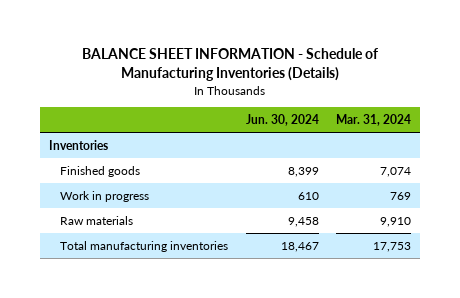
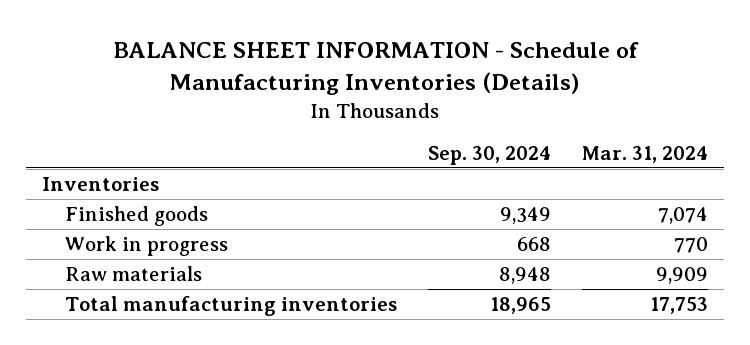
- | Jun. 30, 2024 | Mar. 31, 2024
+ | Sep. 30, 2024 | Mar. 31, 2024
- Work in progress | 610 | 769
- Raw materials | 9,458 | 9,910
+ Work in progress | 668 | 770
+ Raw materials | 8,948 | 9,909

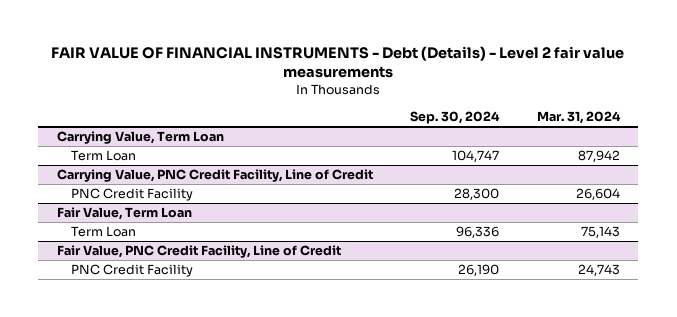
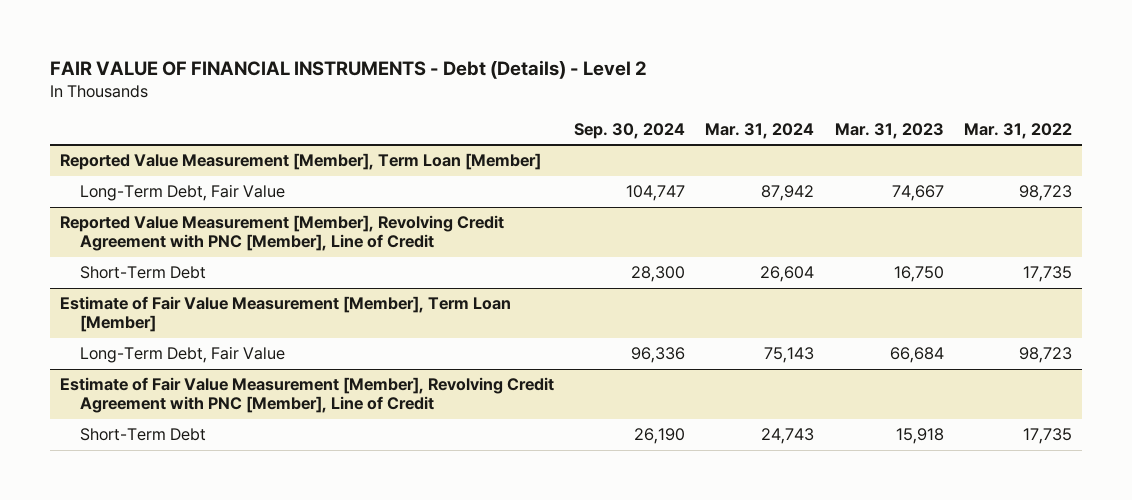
- FAIR VALUE OF FINANCIAL INSTRUMENTS - Debt (Details) - Level 2 fair value measurements
+ FAIR VALUE OF FINANCIAL INSTRUMENTS - Debt (Details) - Level 2
- | Sep. 30, 2024 | Mar. 31, 2024
+ | Sep. 30, 2024 | Mar. 31, 2024 | Mar. 31, 2023 | Mar. 31, 2022
- Carrying Value, Term Loan
- Term Loan | 104,747 | 87,942
- Carrying Value, PNC Credit Facility, Line of Credit
- PNC Credit Facility | 28,300 | 26,604
- Fair Value, Term Loan
- Term Loan | 96,336 | 75,143
- Fair Value, PNC Credit Facility, Line of Credit
- PNC Credit Facility | 26,190 | 24,743
+ Reported Value Measurement [Member], Term Loan [Member]
+ Long-Term Debt, Fair Value | 104,747 | 87,942 | 74,667 | 98,723
+ Reported Value Measurement [Member], Revolving Credit Agreement with PNC [Member], Line of Credit
+ Short-Term Debt | 28,300 | 26,604 | 16,750 | 17,735
+ Estimate of Fair Value Measurement [Member], Term Loan [Member]
+ Long-Term Debt, Fair Value | 96,336 | 75,143 | 66,684 | 98,723
+ Estimate of Fair Value Measurement [Member], Revolving Credit Agreement with PNC [Member], Line of Credit
+ Short-Term Debt | 26,190 | 24,743 | 15,918 | 17,735

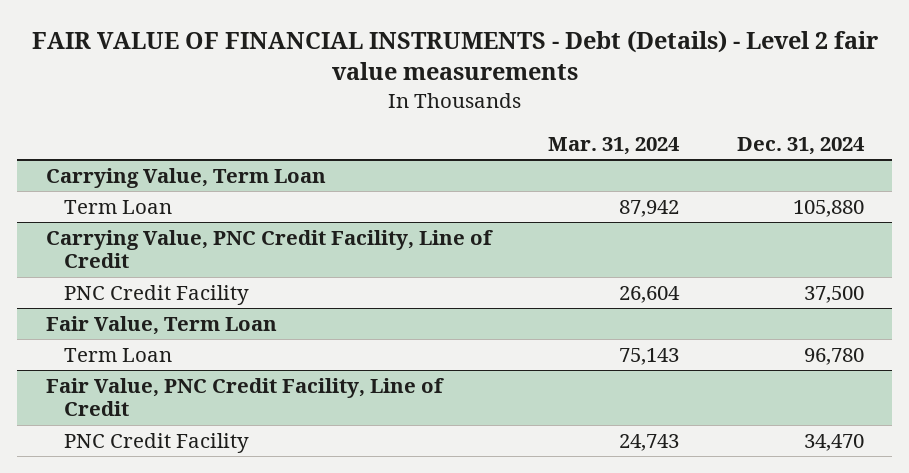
- FAIR VALUE OF FINANCIAL INSTRUMENTS - Debt (Details) - Level 2
+ FAIR VALUE OF FINANCIAL INSTRUMENTS - Debt (Details) - Level 2 fair value measurements
- | Sep. 30, 2024 | Mar. 31, 2024 | Mar. 31, 2023 | Mar. 31, 2022
+ | Mar. 31, 2024 | Dec. 31, 2024
- Reported Value Measurement [Member], Term Loan [Member]
- Long-Term Debt, Fair Value | 104,747 | 87,942 | 74,667 | 98,723
- Reported Value Measurement [Member], Revolving Credit Agreement with PNC [Member], Line of Credit
- Short-Term Debt | 28,300 | 26,604 | 16,750 | 17,735
- Estimate of Fair Value Measurement [Member], Term Loan [Member]
- Long-Term Debt, Fair Value | 96,336 | 75,143 | 66,684 | 98,723
- Estimate of Fair Value Measurement [Member], Revolving Credit Agreement with PNC [Member], Line of Credit
- Short-Term Debt | 26,190 | 24,743 | 15,918 | 17,735
+ Carrying Value, Term Loan
+ Term Loan | 87,942 | 105,880
+ Carrying Value, PNC Credit Facility, Line of Credit
+ PNC Credit Facility | 26,604 | 37,500
+ Fair Value, Term Loan
+ Term Loan | 75,143 | 96,780
+ Fair Value, PNC Credit Facility, Line of Credit
+ PNC Credit Facility | 24,743 | 34,470

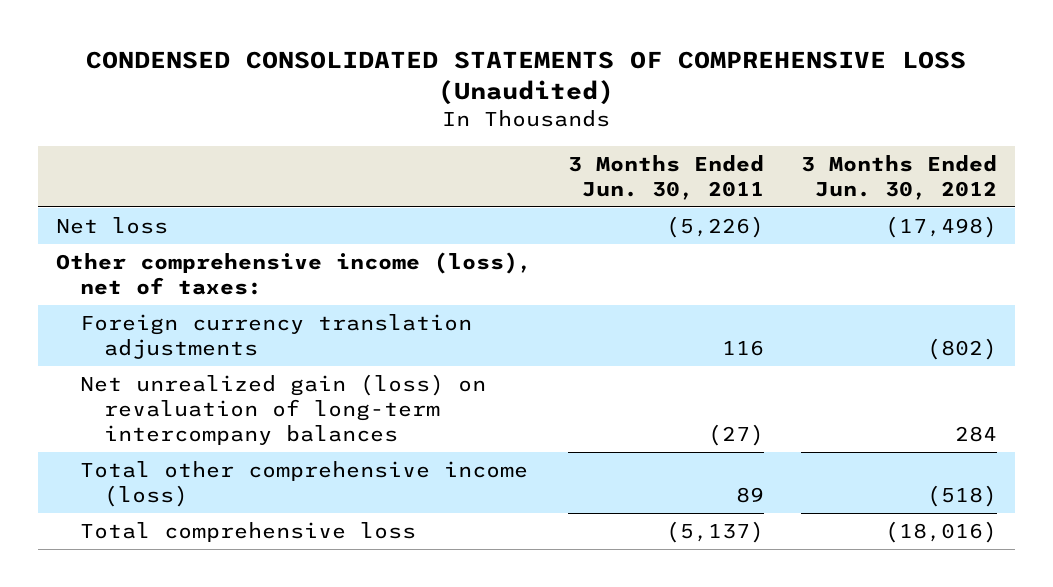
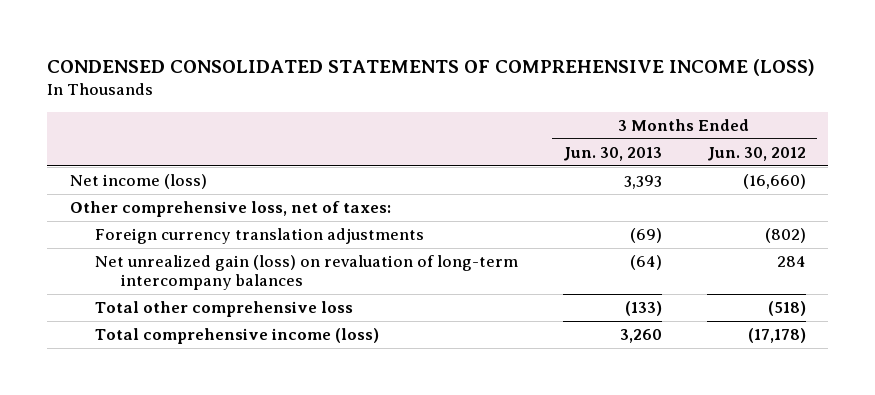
- CONDENSED CONSOLIDATED STATEMENTS OF COMPREHENSIVE LOSS (Unaudited)
+ CONDENSED CONSOLIDATED STATEMENTS OF COMPREHENSIVE INCOME (LOSS)
- | 3 Months Ended Jun. 30, 2011 | 3 Months Ended Jun. 30, 2012
+ | 3 Months Ended Jun. 30, 2013 | 3 Months Ended Jun. 30, 2012
- Net loss | (5,226) | (17,498)
- Other comprehensive income (loss), net of taxes:
+ Net income (loss) | 3,393 | (16,660)
+ Other comprehensive loss, net of taxes:
- Total other comprehensive income (loss) | 89 | (518)
- Total comprehensive loss | (5,137) | (18,016)
+ Total other comprehensive loss | (133) | (518)
+ Total comprehensive income (loss) | 3,260 | (17,178)

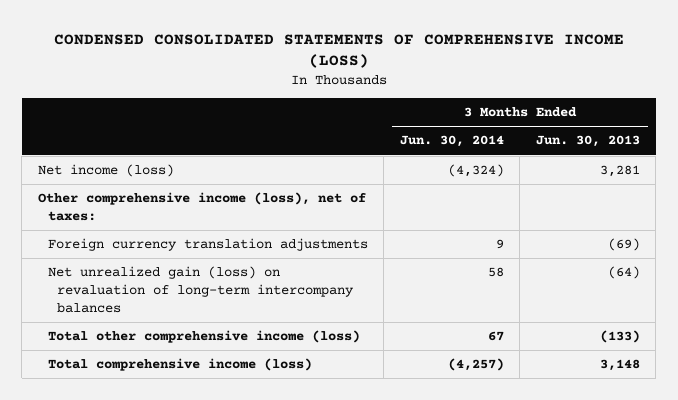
- | 3 Months Ended Jun. 30, 2013 | 3 Months Ended Jun. 30, 2012
+ | 3 Months Ended Jun. 30, 2014 | 3 Months Ended Jun. 30, 2013
- Net income (loss) | 3,393 | (16,660)
- Other comprehensive loss, net of taxes:
+ Net income (loss) | (4,324) | 3,281
+ Other comprehensive income (loss), net of taxes:
- Total other comprehensive loss | (133) | (518)
- Total comprehensive income (loss) | 3,260 | (17,178)
+ Total other comprehensive income (loss) | 67 | (133)
+ Total comprehensive income (loss) | (4,257) | 3,148

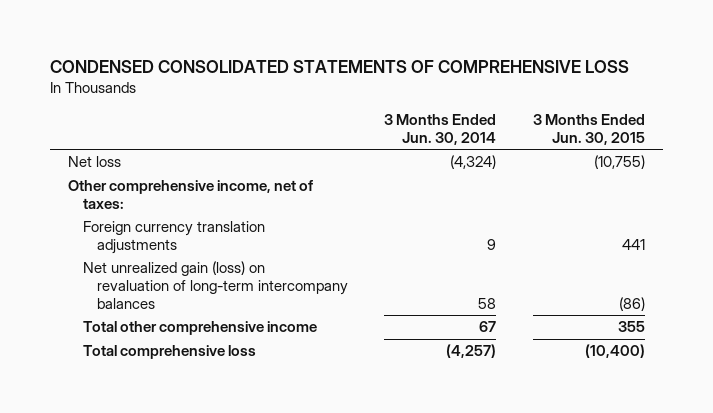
- CONDENSED CONSOLIDATED STATEMENTS OF COMPREHENSIVE INCOME (LOSS)
+ CONDENSED CONSOLIDATED STATEMENTS OF COMPREHENSIVE LOSS
- | 3 Months Ended Jun. 30, 2014 | 3 Months Ended Jun. 30, 2013
+ | 3 Months Ended Jun. 30, 2014 | 3 Months Ended Jun. 30, 2015
- Net income (loss) | (4,324) | 3,281
- Other comprehensive income (loss), net of taxes:
+ Net loss | (4,324) | (10,755)
+ Other comprehensive income, net of taxes:
- Total other comprehensive income (loss) | 67 | (133)
- Total comprehensive income (loss) | (4,257) | 3,148
+ Total other comprehensive income | 67 | 355
+ Total comprehensive loss | (4,257) | (10,400)

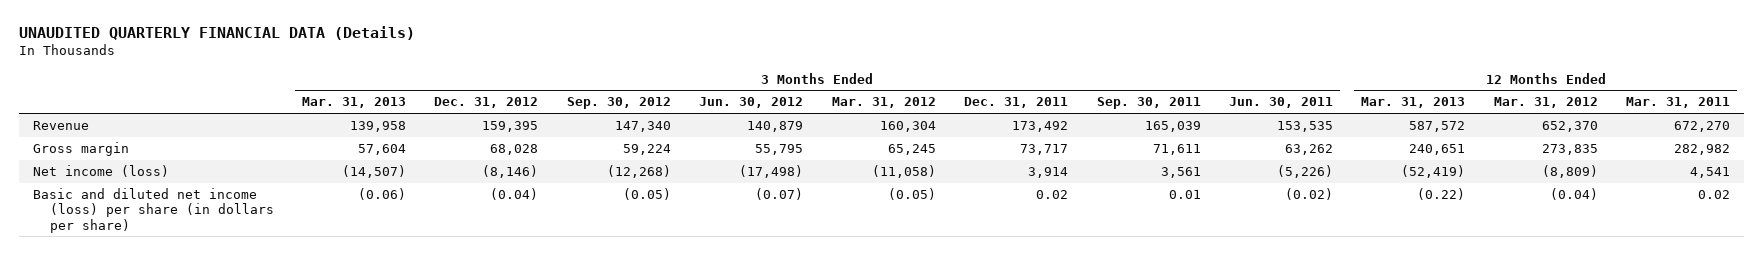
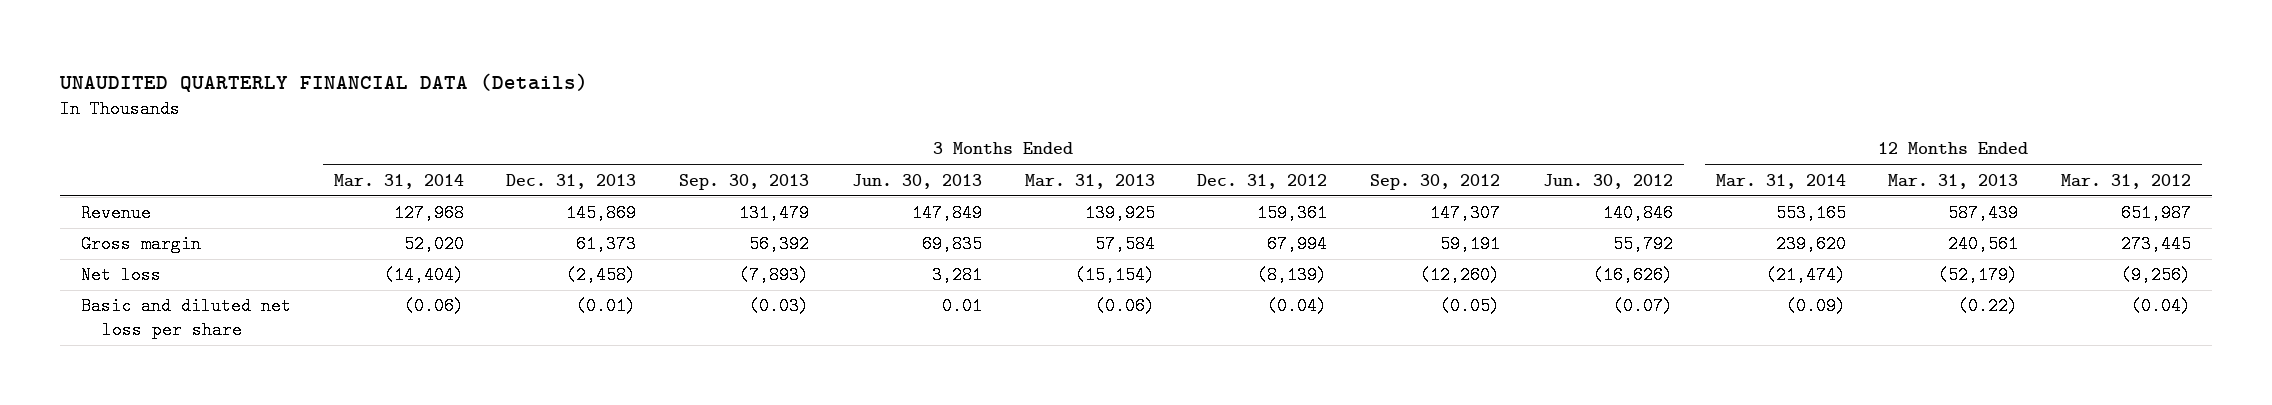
- | 3 Months Ended Mar. 31, 2013 | 3 Months Ended Dec. 31, 2012 | 3 Months Ended Sep. 30, 2012 | 3 Months Ended Jun. 30, 2012 | 3 Months Ended Mar. 31, 2012 | 3 Months Ended Dec. 31, 2011 | 3 Months Ended Sep. 30, 2011 | 3 Months Ended Jun. 30, 2011 | 12 Months Ended Mar. 31, 2013 | 12 Months Ended Mar. 31, 2012 | 12 Months Ended Mar. 31, 2011
+ | 3 Months Ended Mar. 31, 2014 | 3 Months Ended Dec. 31, 2013 | 3 Months Ended Sep. 30, 2013 | 3 Months Ended Jun. 30, 2013 | 3 Months Ended Mar. 31, 2013 | 3 Months Ended Dec. 31, 2012 | 3 Months Ended Sep. 30, 2012 | 3 Months Ended Jun. 30, 2012 | 12 Months Ended Mar. 31, 2014 | 12 Months Ended Mar. 31, 2013 | 12 Months Ended Mar. 31, 2012
- Revenue | 139,958 | 159,395 | 147,340 | 140,879 | 160,304 | 173,492 | 165,039 | 153,535 | 587,572 | 652,370 | 672,270
- Gross margin | 57,604 | 68,028 | 59,224 | 55,795 | 65,245 | 73,717 | 71,611 | 63,262 | 240,651 | 273,835 | 282,982
- Net income (loss) | (14,507) | (8,146) | (12,268) | (17,498) | (11,058) | 3,914 | 3,561 | (5,226) | (52,419) | (8,809) | 4,541
- Basic and diluted net income (loss) per share (in dollars per share) | (0.06) | (0.04) | (0.05) | (0.07) | (0.05) | 0.02 | 0.01 | (0.02) | (0.22) | (0.04) | 0.02
+ Revenue | 127,968 | 145,869 | 131,479 | 147,849 | 139,925 | 159,361 | 147,307 | 140,846 | 553,165 | 587,439 | 651,987
+ Gross margin | 52,020 | 61,373 | 56,392 | 69,835 | 57,584 | 67,994 | 59,191 | 55,792 | 239,620 | 240,561 | 273,445
+ Net loss | (14,404) | (2,458) | (7,893) | 3,281 | (15,154) | (8,139) | (12,260) | (16,626) | (21,474) | (52,179) | (9,256)
+ Basic and diluted net loss per share | (0.06) | (0.01) | (0.03) | 0.01 | (0.06) | (0.04) | (0.05) | (0.07) | (0.09) | (0.22) | (0.04)

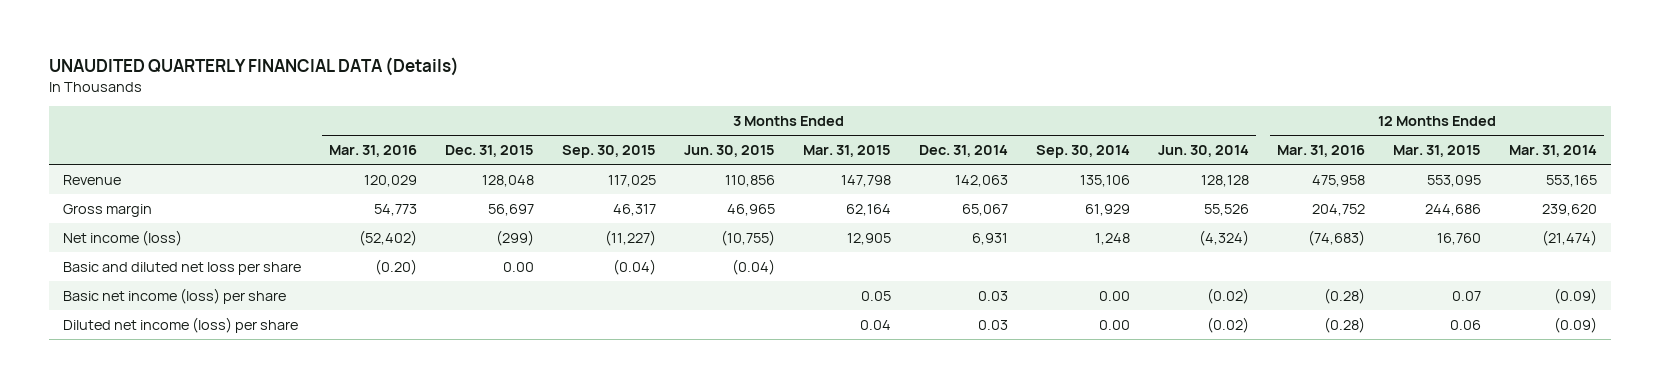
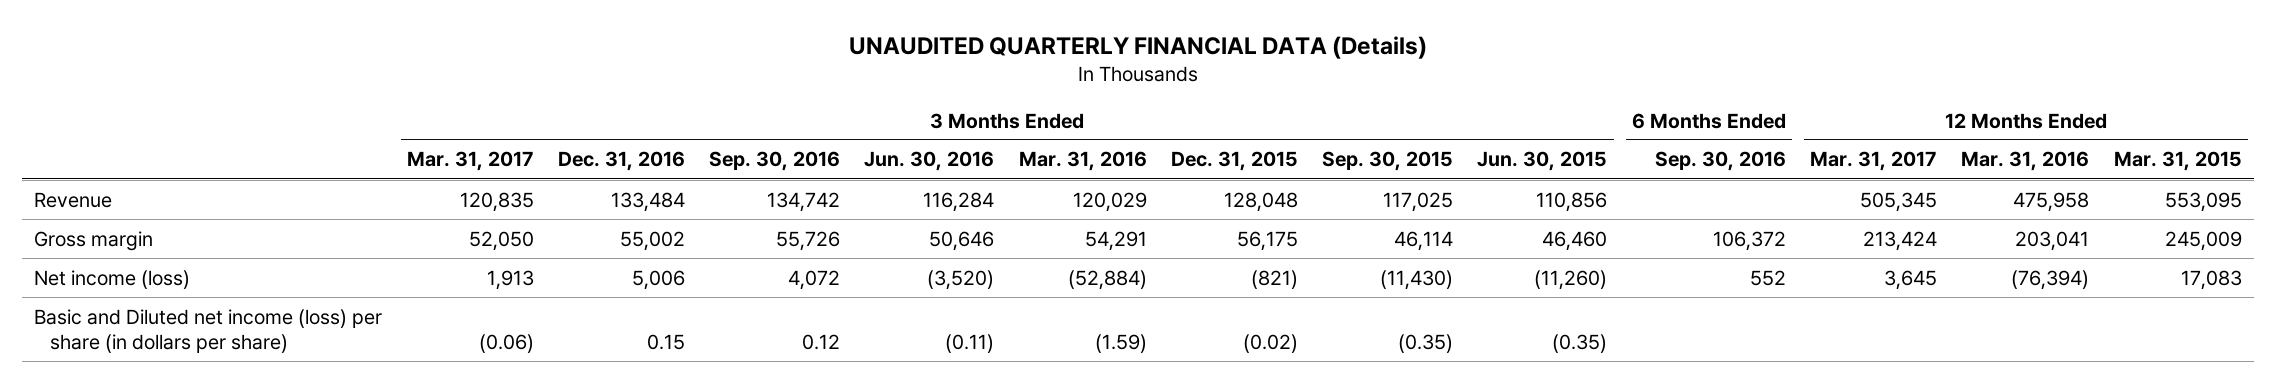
- | 3 Months Ended Mar. 31, 2016 | 3 Months Ended Dec. 31, 2015 | 3 Months Ended Sep. 30, 2015 | 3 Months Ended Jun. 30, 2015 | 3 Months Ended Mar. 31, 2015 | 3 Months Ended Dec. 31, 2014 | 3 Months Ended Sep. 30, 2014 | 3 Months Ended Jun. 30, 2014 | 12 Months Ended Mar. 31, 2016 | 12 Months Ended Mar. 31, 2015 | 12 Months Ended Mar. 31, 2014
+ | 3 Months Ended Mar. 31, 2017 | 3 Months Ended Dec. 31, 2016 | 3 Months Ended Sep. 30, 2016 | 3 Months Ended Jun. 30, 2016 | 3 Months Ended Mar. 31, 2016 | 3 Months Ended Dec. 31, 2015 | 3 Months Ended Sep. 30, 2015 | 3 Months Ended Jun. 30, 2015 | 6 Months Ended Sep. 30, 2016 | 12 Months Ended Mar. 31, 2017 | 12 Months Ended Mar. 31, 2016 | 12 Months Ended Mar. 31, 2015
- Gross margin | 54,773 | 56,697 | 46,317 | 46,965 | 62,164 | 65,067 | 61,929 | 55,526 | 204,752 | 244,686 | 239,620
- Net income (loss) | (52,402) | (299) | (11,227) | (10,755) | 12,905 | 6,931 | 1,248 | (4,324) | (74,683) | 16,760 | (21,474)
- Basic and diluted net loss per share | (0.20) | 0.00 | (0.04) | (0.04) | | | | | | |
- Basic net income (loss) per share | | | | | 0.05 | 0.03 | 0.00 | (0.02) | (0.28) | 0.07 | (0.09)
- Diluted net income (loss) per share | | | | | 0.04 | 0.03 | 0.00 | (0.02) | (0.28) | 0.06 | (0.09)
+ Gross margin | 52,050 | 55,002 | 55,726 | 50,646 | 54,291 | 56,175 | 46,114 | 46,460 | 106,372 | 213,424 | 203,041 | 245,009
+ Net income (loss) | 1,913 | 5,006 | 4,072 | (3,520) | (52,884) | (821) | (11,430) | (11,260) | 552 | 3,645 | (76,394) | 17,083
+ Basic and Diluted net income (loss) per share (in dollars per share) | (0.06) | 0.15 | 0.12 | (0.11) | (1.59) | (0.02) | (0.35) | (0.35) | | | |

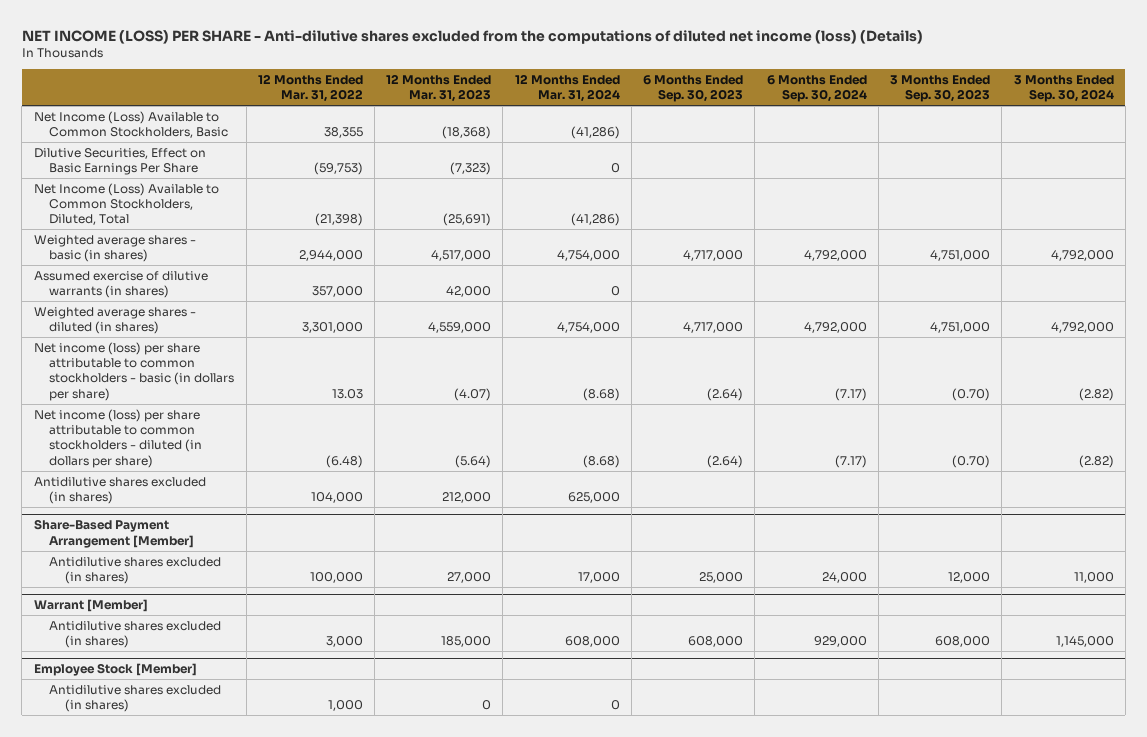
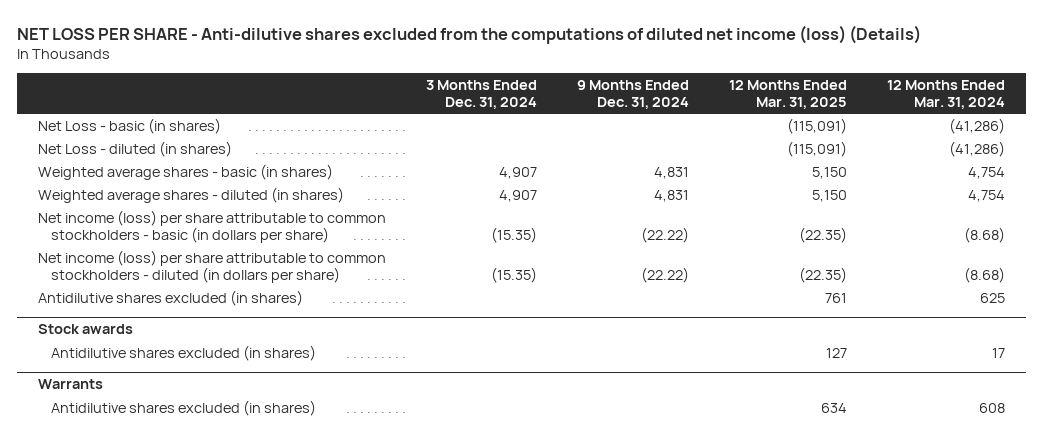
- NET INCOME (LOSS) PER SHARE - Anti-dilutive shares excluded from the computations of diluted net income (loss) (Details)
+ NET LOSS PER SHARE - Anti-dilutive shares excluded from the computations of diluted net income (loss) (Details)
- | 12 Months Ended Mar. 31, 2022 | 12 Months Ended Mar. 31, 2023 | 12 Months Ended Mar. 31, 2024 | 6 Months Ended Sep. 30, 2023 | 6 Months Ended Sep. 30, 2024 | 3 Months Ended Sep. 30, 2023 | 3 Months Ended Sep. 30, 2024
+ | 3 Months Ended Dec. 31, 2024 | 9 Months Ended Dec. 31, 2024 | 12 Months Ended Mar. 31, 2025 | 12 Months Ended Mar. 31, 2024
- Net Income (Loss) Available to Common Stockholders, Basic | 38,355 | (18,368) | (41,286) | | | |
- Dilutive Securities, Effect on Basic Earnings Per Share | (59,753) | (7,323) | 0 | | | |
- Net Income (Loss) Available to Common Stockholders, Diluted, Total | (21,398) | (25,691) | (41,286) | | | |
- Weighted average shares - basic (in shares) | 2,944,000 | 4,517,000 | 4,754,000 | 4,717,000 | 4,792,000 | 4,751,000 | 4,792,000
- Assumed exercise of dilutive warrants (in shares) | 357,000 | 42,000 | 0 | | | |
- Weighted average shares - diluted (in shares) | 3,301,000 | 4,559,000 | 4,754,000 | 4,717,000 | 4,792,000 | 4,751,000 | 4,792,000
+ Net Loss - basic (in shares) | | | (115,091) | (41,286)
+ Net Loss - diluted (in shares) | | | (115,091) | (41,286)
+ Weighted average shares - basic (in shares) | 4,907 | 4,831 | 5,150 | 4,754
+ Weighted average shares - diluted (in shares) | 4,907 | 4,831 | 5,150 | 4,754
- Antidilutive shares excluded (in shares) | 104,000 | 212,000 | 625,000 | | | |
- Share-Based Payment Arrangement [Member]
- Antidilutive shares excluded (in shares) | 100,000 | 27,000 | 17,000 | 25,000 | 24,000 | 12,000 | 11,000
- Warrant [Member]
- Antidilutive shares excluded (in shares) | 3,000 | 185,000 | 608,000 | 608,000 | 929,000 | 608,000 | 1,145,000
- Employee Stock [Member]
- Antidilutive shares excluded (in shares) | 1,000 | 0 | 0 | | | |
+ Antidilutive shares excluded (in shares) | | | 761 | 625
+ Stock awards
+ Antidilutive shares excluded (in shares) | | | 127 | 17
+ Warrants
+ Antidilutive shares excluded (in shares) | | | 634 | 608

